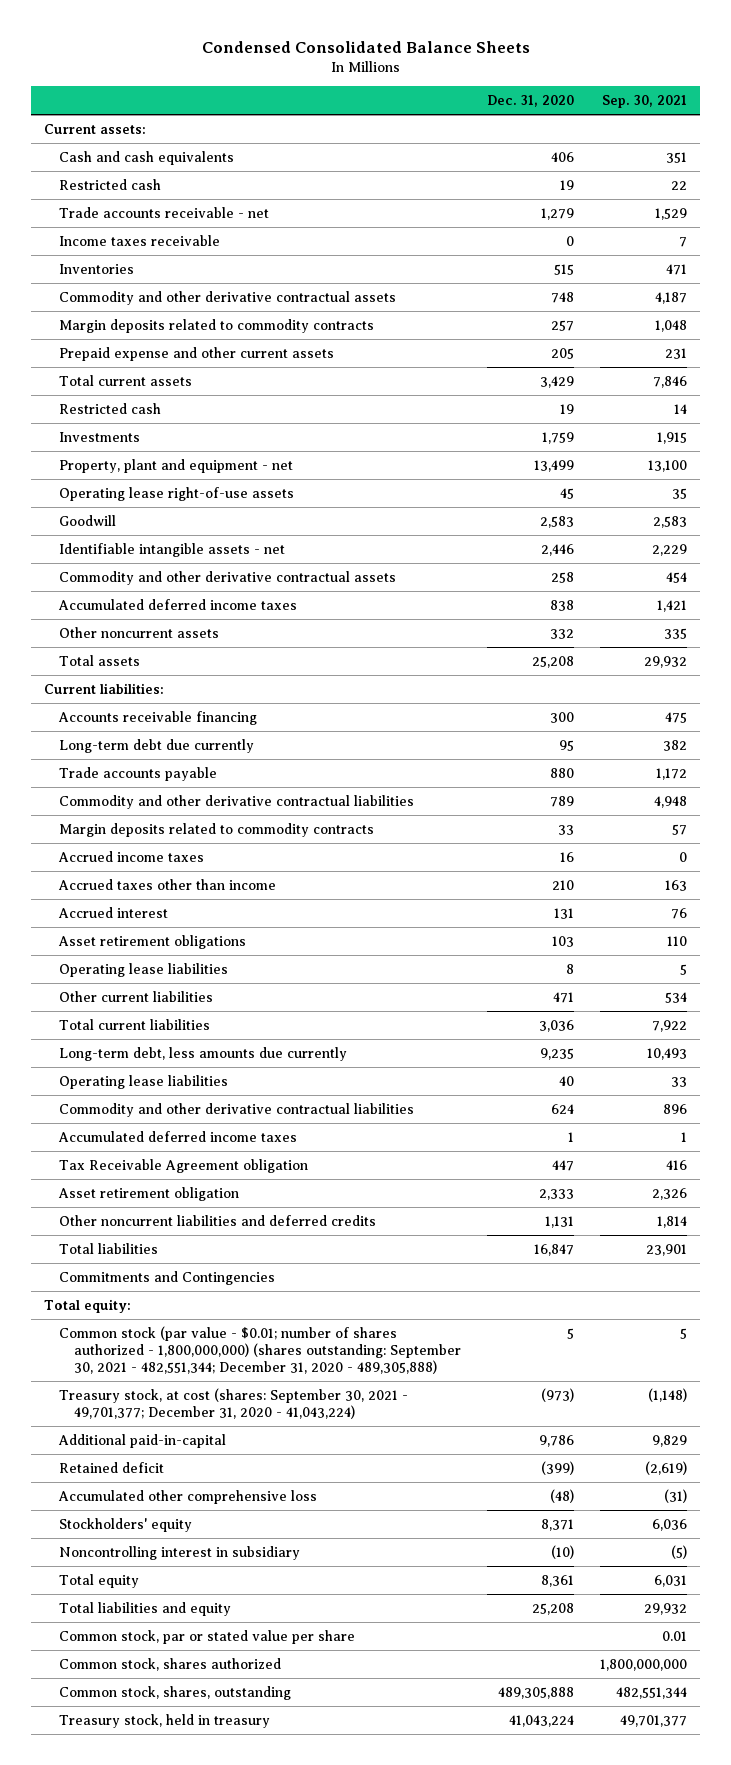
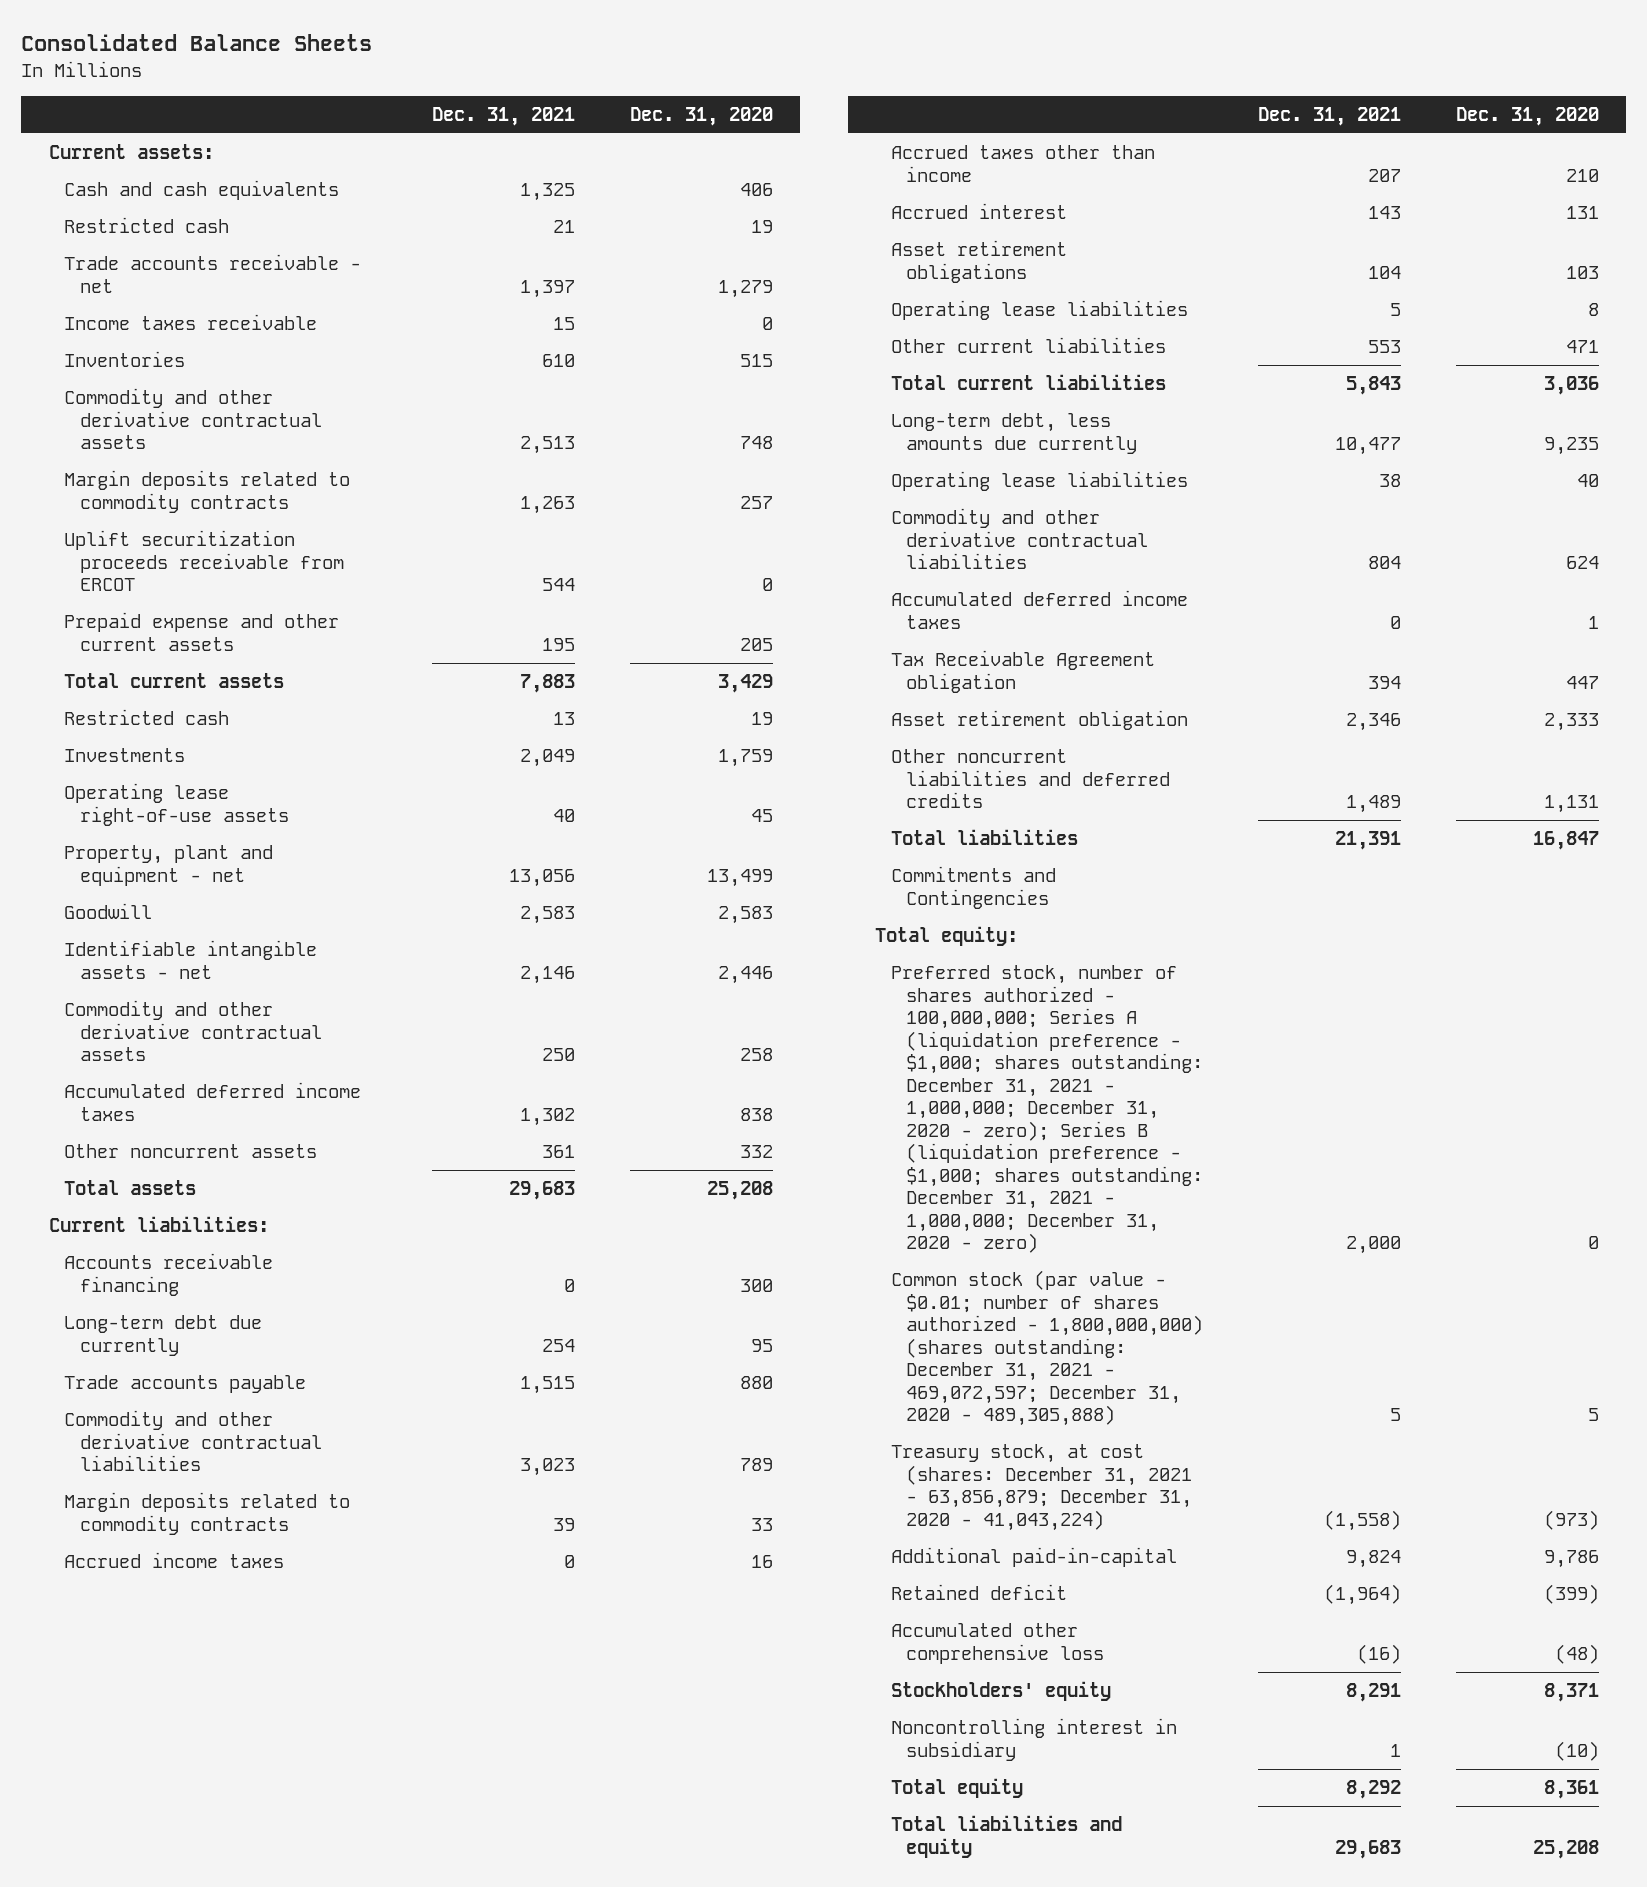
- Condensed Consolidated Balance Sheets
+ Consolidated Balance Sheets
- | Dec. 31, 2020 | Sep. 30, 2021
+ | Dec. 31, 2021 | Dec. 31, 2020
+ Uplift securitization proceeds receivable from ERCOT | 544 | 0
moved down: Property, plant and equipment - net | 13,056 | 13,499
- Common stock (par value - $0.01; number of shares authorized - 1,800,000,000) (shares outstanding: September 30, 2021 - 482,551,344; December 31, 2020 - 489,305,888) | 5 | 5
- Treasury stock, at cost (shares: September 30, 2021 - 49,701,377; December 31, 2020 - 41,043,224) | (973) | (1,148)
+ Preferred stock, number of shares authorized - 100,000,000; Series A (liquidation preference - $1,000; shares outstanding: December 31, 2021 - 1,000,000; December 31, 2020 - zero); Series B (liquidation preference - $1,000; shares outstanding: December 31, 2021 - 1,000,000; December 31, 2020 - zero) | 2,000 | 0
+ Common stock (par value - $0.01; number of shares authorized - 1,800,000,000) (shares outstanding: December 31, 2021 - 469,072,597; December 31, 2020 - 489,305,888) | 5 | 5
+ Treasury stock, at cost (shares: December 31, 2021 - 63,856,879; December 31, 2020 - 41,043,224) | (1,558) | (973)
- Common stock, par or stated value per share | | 0.01
- Common stock, shares authorized | | 1,800,000,000
- Common stock, shares, outstanding | 489,305,888 | 482,551,344
- Treasury stock, held in treasury | 41,043,224 | 49,701,377

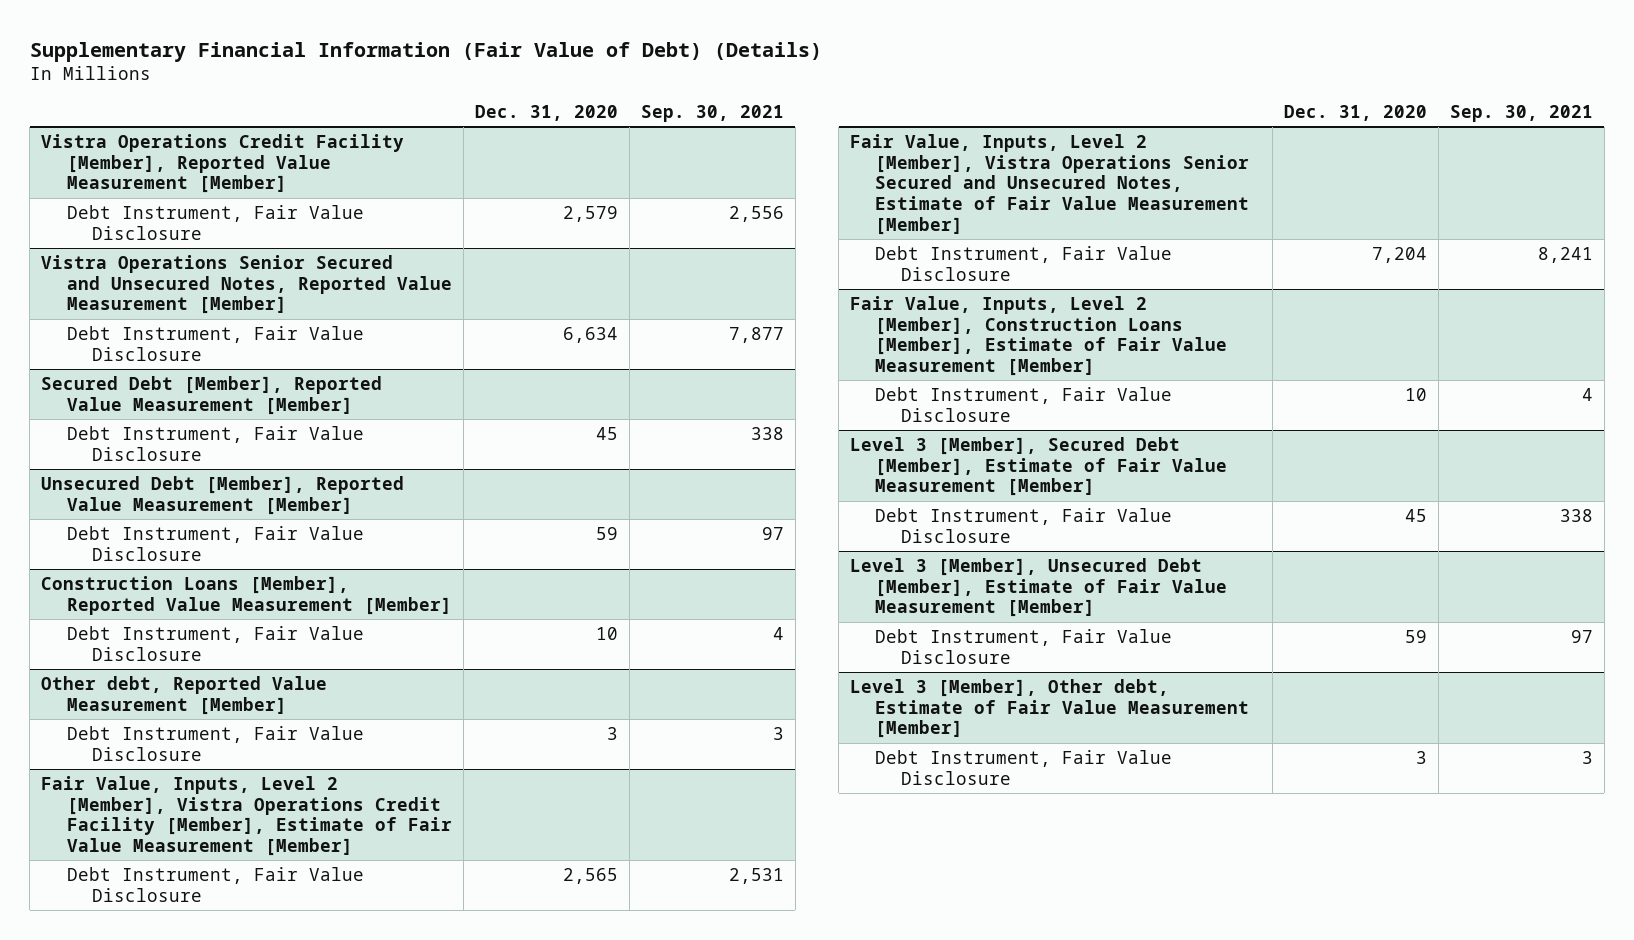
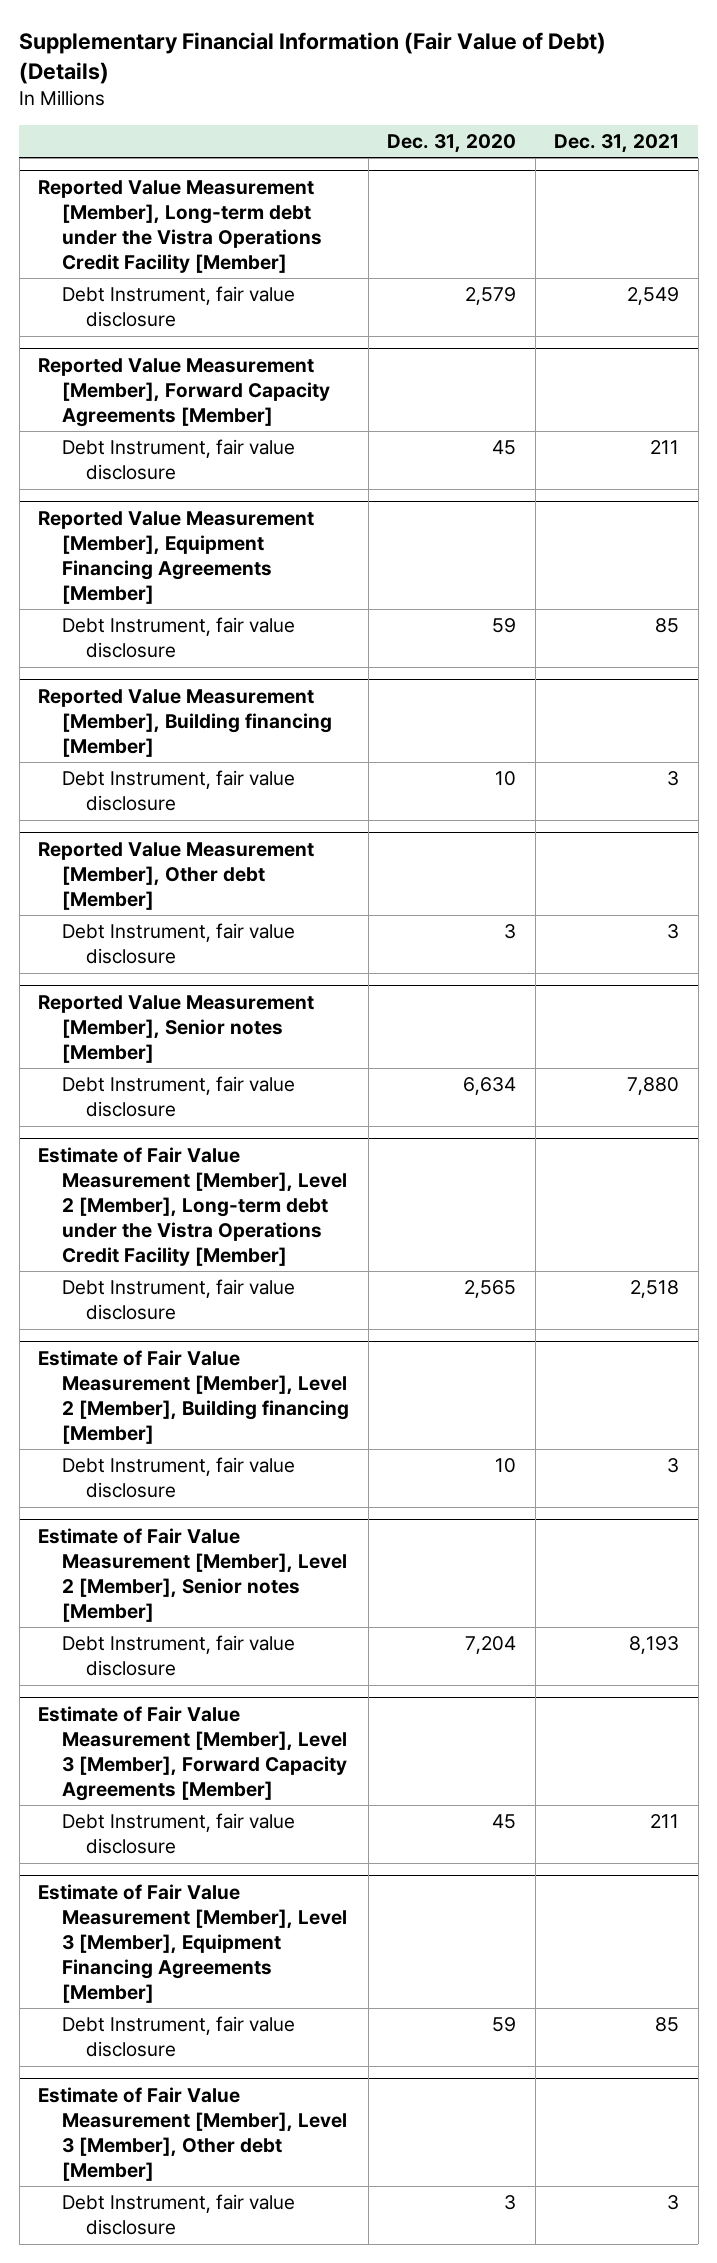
- | Dec. 31, 2020 | Sep. 30, 2021
+ | Dec. 31, 2020 | Dec. 31, 2021
- Vistra Operations Credit Facility [Member], Reported Value Measurement [Member]
- Debt Instrument, Fair Value Disclosure | 2,579 | 2,556
- Vistra Operations Senior Secured and Unsecured Notes, Reported Value Measurement [Member]
- Debt Instrument, Fair Value Disclosure | 6,634 | 7,877
- Secured Debt [Member], Reported Value Measurement [Member]
- Debt Instrument, Fair Value Disclosure | 45 | 338
- Unsecured Debt [Member], Reported Value Measurement [Member]
- Debt Instrument, Fair Value Disclosure | 59 | 97
- Construction Loans [Member], Reported Value Measurement [Member]
- Debt Instrument, Fair Value Disclosure | 10 | 4
- Other debt, Reported Value Measurement [Member]
- Debt Instrument, Fair Value Disclosure | 3 | 3
- Fair Value, Inputs, Level 2 [Member], Vistra Operations Credit Facility [Member], Estimate of Fair Value Measurement [Member]
- Debt Instrument, Fair Value Disclosure | 2,565 | 2,531
- Fair Value, Inputs, Level 2 [Member], Vistra Operations Senior Secured and Unsecured Notes, Estimate of Fair Value Measurement [Member]
- Debt Instrument, Fair Value Disclosure | 7,204 | 8,241
- Fair Value, Inputs, Level 2 [Member], Construction Loans [Member], Estimate of Fair Value Measurement [Member]
- Debt Instrument, Fair Value Disclosure | 10 | 4
- Level 3 [Member], Secured Debt [Member], Estimate of Fair Value Measurement [Member]
- Debt Instrument, Fair Value Disclosure | 45 | 338
- Level 3 [Member], Unsecured Debt [Member], Estimate of Fair Value Measurement [Member]
- Debt Instrument, Fair Value Disclosure | 59 | 97
- Level 3 [Member], Other debt, Estimate of Fair Value Measurement [Member]
- Debt Instrument, Fair Value Disclosure | 3 | 3
+ Reported Value Measurement [Member], Long-term debt under the Vistra Operations Credit Facility [Member]
+ Debt Instrument, fair value disclosure | 2,579 | 2,549
+ Reported Value Measurement [Member], Forward Capacity Agreements [Member]
+ Debt Instrument, fair value disclosure | 45 | 211
+ Reported Value Measurement [Member], Equipment Financing Agreements [Member]
+ Debt Instrument, fair value disclosure | 59 | 85
+ Reported Value Measurement [Member], Building financing [Member]
+ Debt Instrument, fair value disclosure | 10 | 3
+ Reported Value Measurement [Member], Other debt [Member]
+ Debt Instrument, fair value disclosure | 3 | 3
+ Reported Value Measurement [Member], Senior notes [Member]
+ Debt Instrument, fair value disclosure | 6,634 | 7,880
+ Estimate of Fair Value Measurement [Member], Level 2 [Member], Long-term debt under the Vistra Operations Credit Facility [Member]
+ Debt Instrument, fair value disclosure | 2,565 | 2,518
+ Estimate of Fair Value Measurement [Member], Level 2 [Member], Building financing [Member]
+ Debt Instrument, fair value disclosure | 10 | 3
+ Estimate of Fair Value Measurement [Member], Level 2 [Member], Senior notes [Member]
+ Debt Instrument, fair value disclosure | 7,204 | 8,193
+ Estimate of Fair Value Measurement [Member], Level 3 [Member], Forward Capacity Agreements [Member]
+ Debt Instrument, fair value disclosure | 45 | 211
+ Estimate of Fair Value Measurement [Member], Level 3 [Member], Equipment Financing Agreements [Member]
+ Debt Instrument, fair value disclosure | 59 | 85
+ Estimate of Fair Value Measurement [Member], Level 3 [Member], Other debt [Member]
+ Debt Instrument, fair value disclosure | 3 | 3

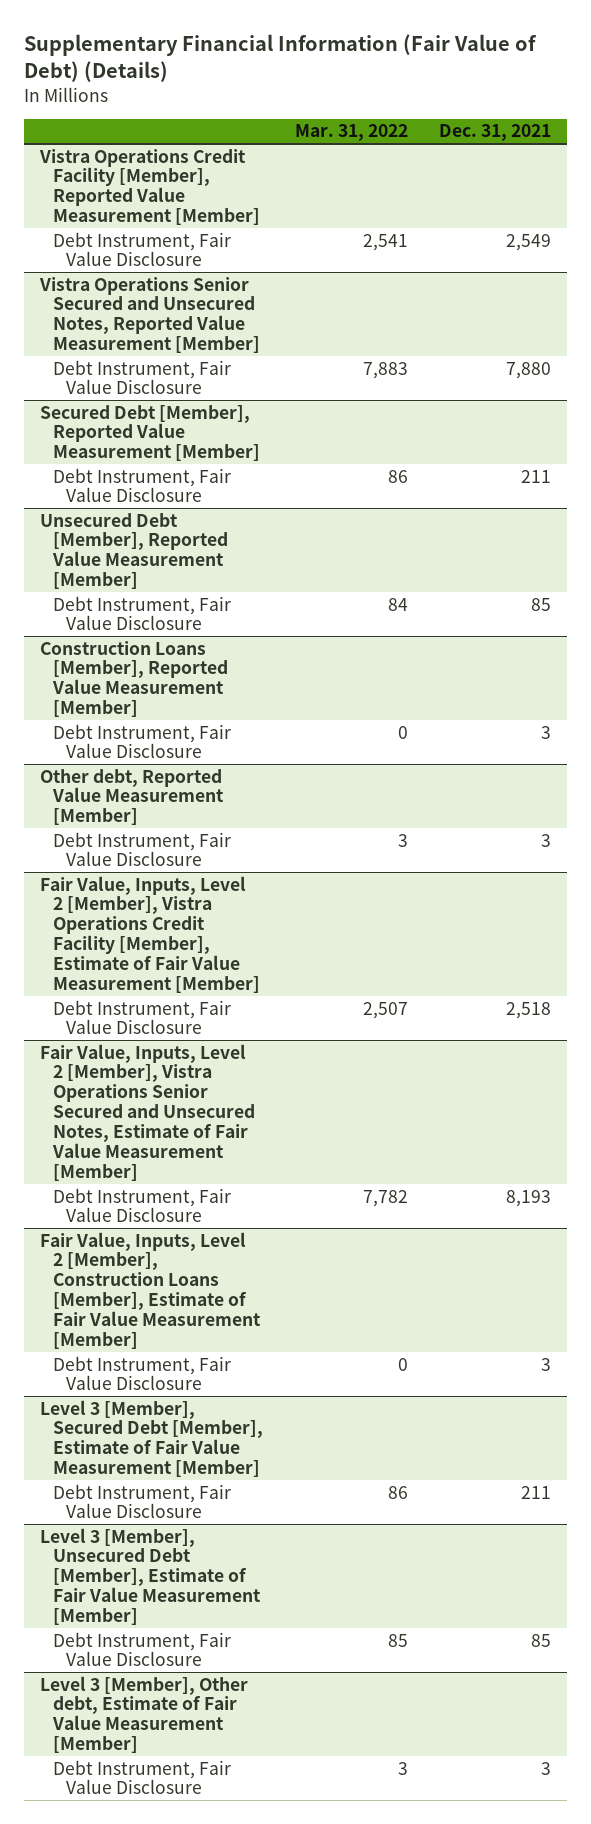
- | Dec. 31, 2020 | Dec. 31, 2021
+ | Mar. 31, 2022 | Dec. 31, 2021
- Reported Value Measurement [Member], Long-term debt under the Vistra Operations Credit Facility [Member]
- Debt Instrument, fair value disclosure | 2,579 | 2,549
- Reported Value Measurement [Member], Forward Capacity Agreements [Member]
- Debt Instrument, fair value disclosure | 45 | 211
- Reported Value Measurement [Member], Equipment Financing Agreements [Member]
- Debt Instrument, fair value disclosure | 59 | 85
- Reported Value Measurement [Member], Building financing [Member]
- Debt Instrument, fair value disclosure | 10 | 3
- Reported Value Measurement [Member], Other debt [Member]
- Debt Instrument, fair value disclosure | 3 | 3
- Reported Value Measurement [Member], Senior notes [Member]
- Debt Instrument, fair value disclosure | 6,634 | 7,880
- Estimate of Fair Value Measurement [Member], Level 2 [Member], Long-term debt under the Vistra Operations Credit Facility [Member]
- Debt Instrument, fair value disclosure | 2,565 | 2,518
- Estimate of Fair Value Measurement [Member], Level 2 [Member], Building financing [Member]
- Debt Instrument, fair value disclosure | 10 | 3
- Estimate of Fair Value Measurement [Member], Level 2 [Member], Senior notes [Member]
- Debt Instrument, fair value disclosure | 7,204 | 8,193
- Estimate of Fair Value Measurement [Member], Level 3 [Member], Forward Capacity Agreements [Member]
- Debt Instrument, fair value disclosure | 45 | 211
- Estimate of Fair Value Measurement [Member], Level 3 [Member], Equipment Financing Agreements [Member]
- Debt Instrument, fair value disclosure | 59 | 85
- Estimate of Fair Value Measurement [Member], Level 3 [Member], Other debt [Member]
- Debt Instrument, fair value disclosure | 3 | 3
+ Vistra Operations Credit Facility [Member], Reported Value Measurement [Member]
+ Debt Instrument, Fair Value Disclosure | 2,541 | 2,549
+ Vistra Operations Senior Secured and Unsecured Notes, Reported Value Measurement [Member]
+ Debt Instrument, Fair Value Disclosure | 7,883 | 7,880
+ Secured Debt [Member], Reported Value Measurement [Member]
+ Debt Instrument, Fair Value Disclosure | 86 | 211
+ Unsecured Debt [Member], Reported Value Measurement [Member]
+ Debt Instrument, Fair Value Disclosure | 84 | 85
+ Construction Loans [Member], Reported Value Measurement [Member]
+ Debt Instrument, Fair Value Disclosure | 0 | 3
+ Other debt, Reported Value Measurement [Member]
+ Debt Instrument, Fair Value Disclosure | 3 | 3
+ Fair Value, Inputs, Level 2 [Member], Vistra Operations Credit Facility [Member], Estimate of Fair Value Measurement [Member]
+ Debt Instrument, Fair Value Disclosure | 2,507 | 2,518
+ Fair Value, Inputs, Level 2 [Member], Vistra Operations Senior Secured and Unsecured Notes, Estimate of Fair Value Measurement [Member]
+ Debt Instrument, Fair Value Disclosure | 7,782 | 8,193
+ Fair Value, Inputs, Level 2 [Member], Construction Loans [Member], Estimate of Fair Value Measurement [Member]
+ Debt Instrument, Fair Value Disclosure | 0 | 3
+ Level 3 [Member], Secured Debt [Member], Estimate of Fair Value Measurement [Member]
+ Debt Instrument, Fair Value Disclosure | 86 | 211
+ Level 3 [Member], Unsecured Debt [Member], Estimate of Fair Value Measurement [Member]
+ Debt Instrument, Fair Value Disclosure | 85 | 85
+ Level 3 [Member], Other debt, Estimate of Fair Value Measurement [Member]
+ Debt Instrument, Fair Value Disclosure | 3 | 3

